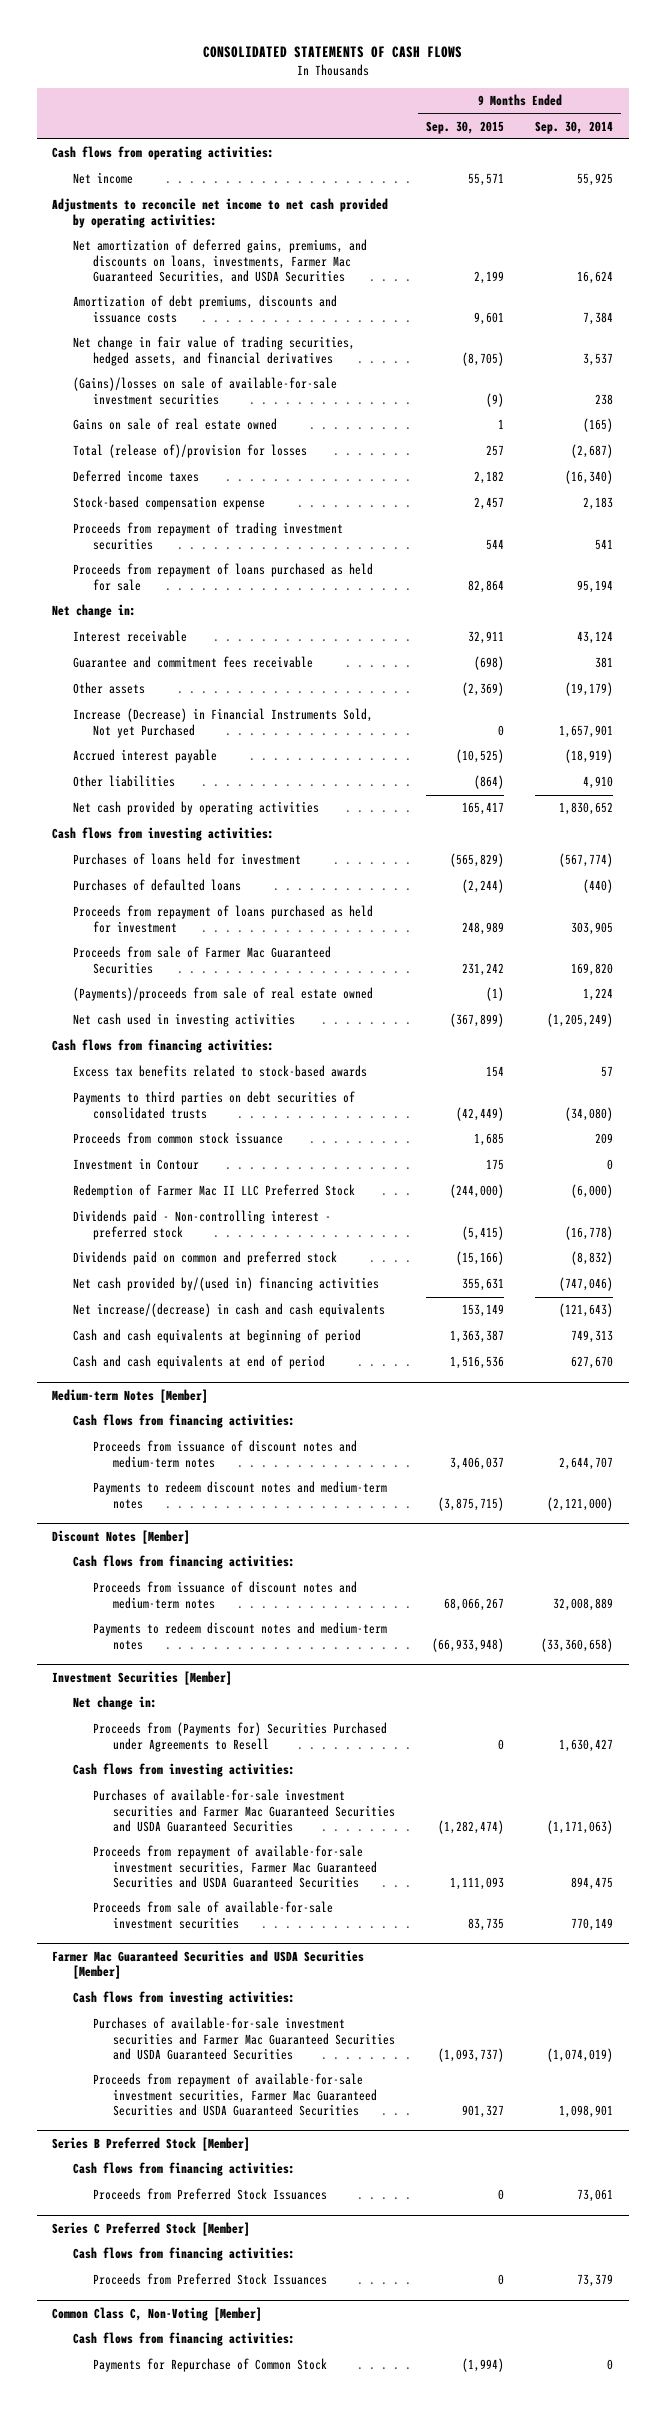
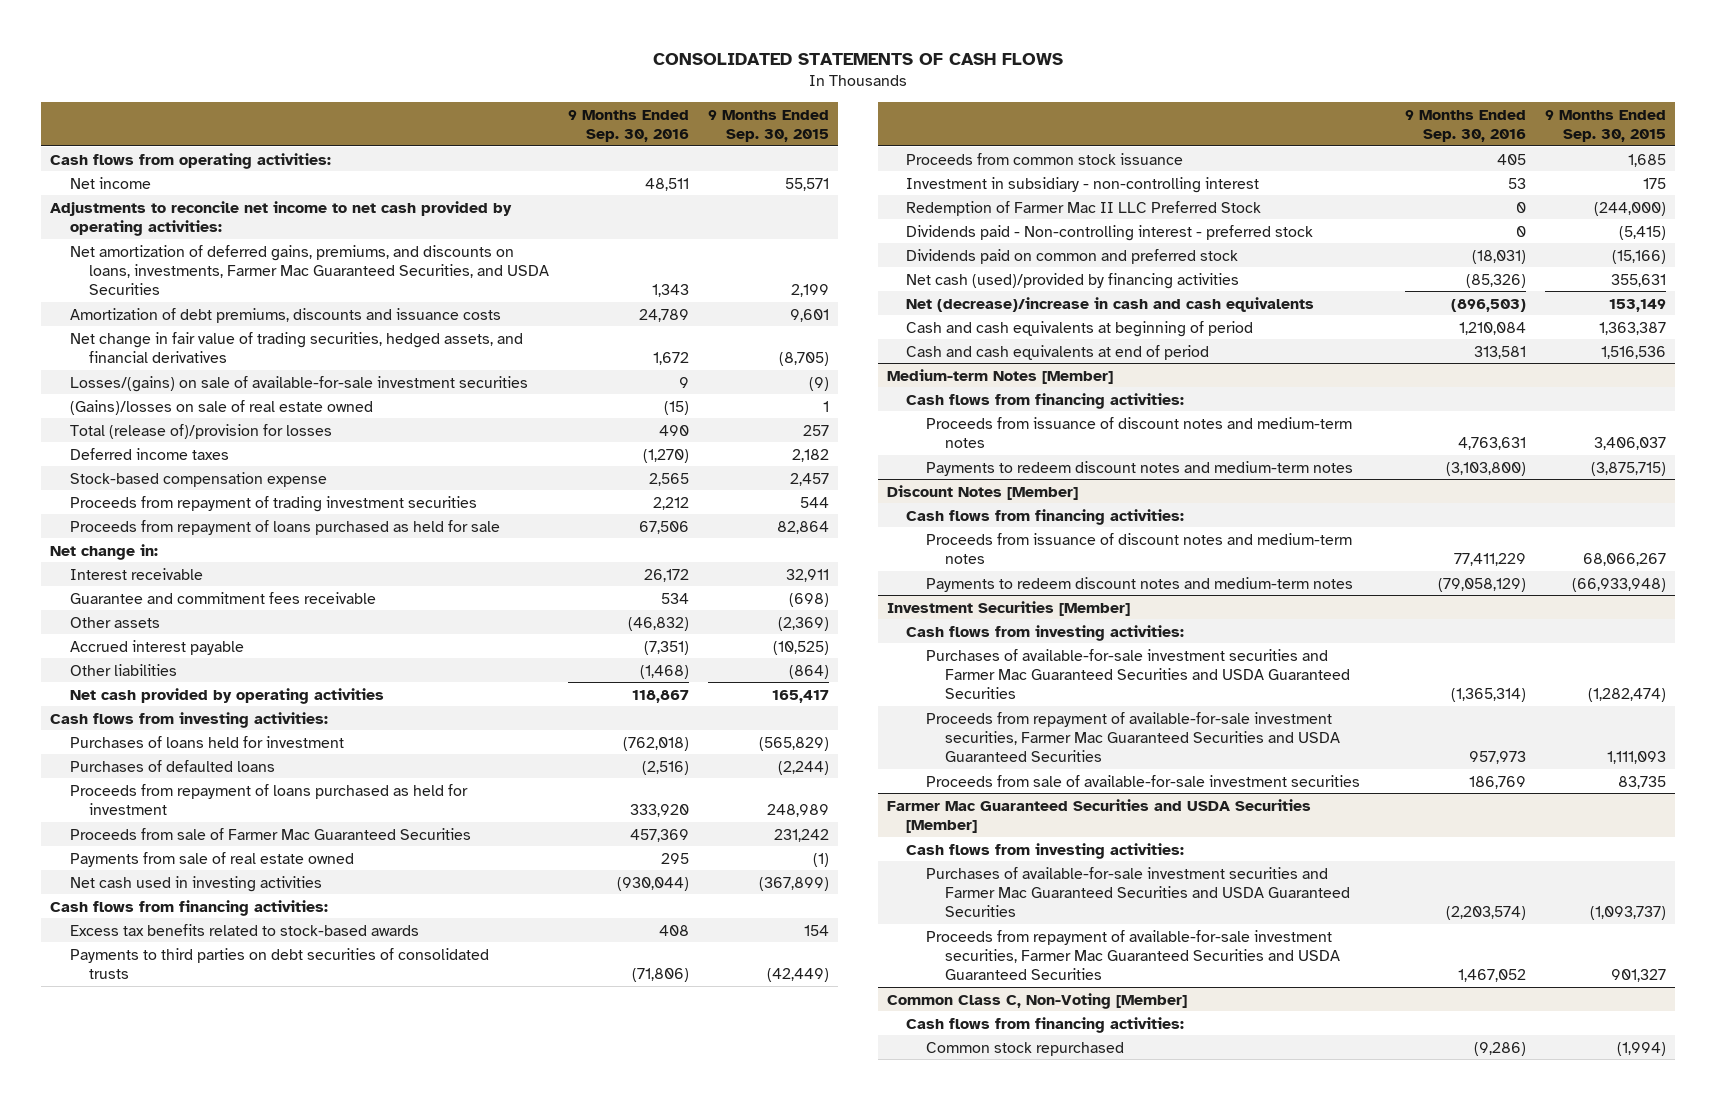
- | 9 Months Ended Sep. 30, 2015 | 9 Months Ended Sep. 30, 2014
+ | 9 Months Ended Sep. 30, 2016 | 9 Months Ended Sep. 30, 2015
- (Gains)/losses on sale of available-for-sale investment securities | (9) | 238
- Gains on sale of real estate owned | 1 | (165)
+ Losses/(gains) on sale of available-for-sale investment securities | 9 | (9)
+ (Gains)/losses on sale of real estate owned | (15) | 1
- Increase (Decrease) in Financial Instruments Sold, Not yet Purchased | 0 | 1,657,901
- (Payments)/proceeds from sale of real estate owned | (1) | 1,224
+ Payments from sale of real estate owned | 295 | (1)
- Investment in Contour | 175 | 0
+ Investment in subsidiary - non-controlling interest | 53 | 175
- Net cash provided by/(used in) financing activities | 355,631 | (747,046)
- Net increase/(decrease) in cash and cash equivalents | 153,149 | (121,643)
+ Net cash (used)/provided by financing activities | (85,326) | 355,631
+ Net (decrease)/increase in cash and cash equivalents | (896,503) | 153,149
@ Investment Securities [Member]
- Net change in:
- Proceeds from (Payments for) Securities Purchased under Agreements to Resell | 0 | 1,630,427
- Series B Preferred Stock [Member]
- Cash flows from financing activities:
- Proceeds from Preferred Stock Issuances | 0 | 73,061
- Series C Preferred Stock [Member]
- Cash flows from financing activities:
- Proceeds from Preferred Stock Issuances | 0 | 73,379
@ Common Class C, Non-Voting [Member]
- Payments for Repurchase of Common Stock | (1,994) | 0
+ Common stock repurchased | (9,286) | (1,994)

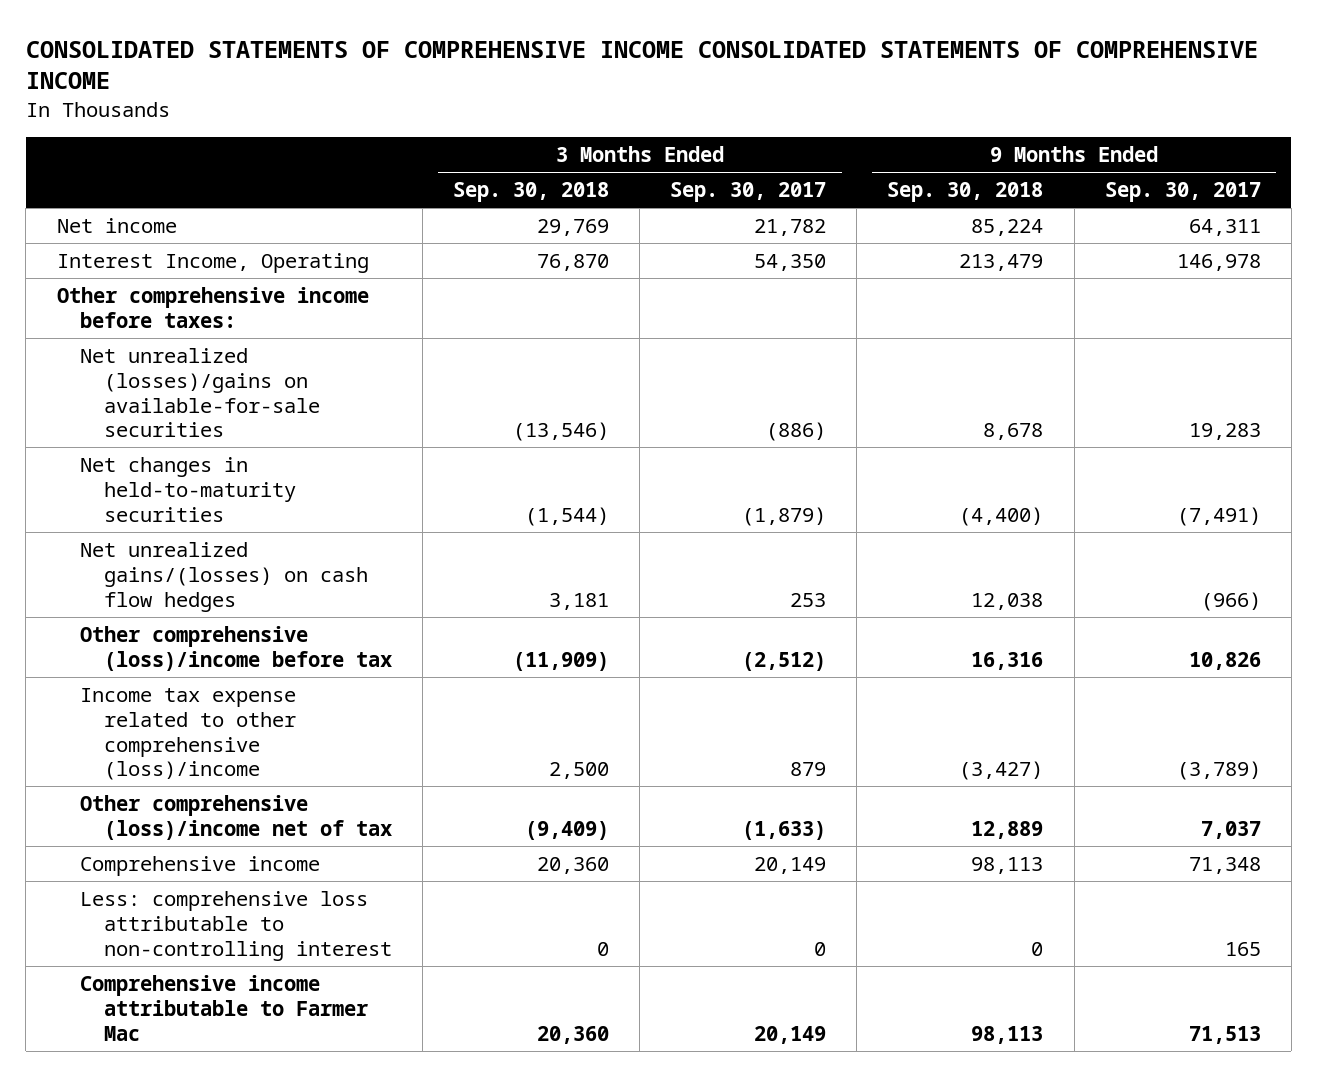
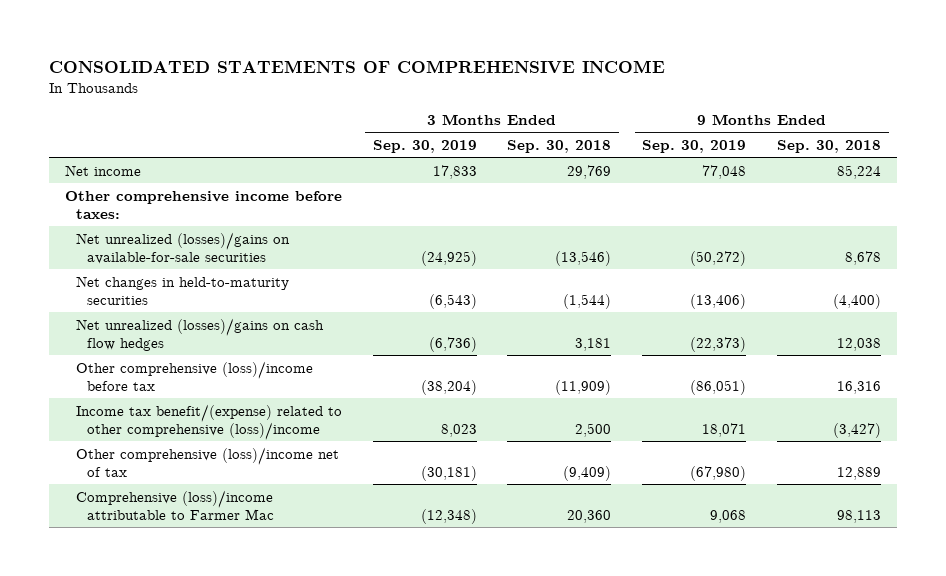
- CONSOLIDATED STATEMENTS OF COMPREHENSIVE INCOME CONSOLIDATED STATEMENTS OF COMPREHENSIVE INCOME
+ CONSOLIDATED STATEMENTS OF COMPREHENSIVE INCOME
- | 3 Months Ended Sep. 30, 2018 | 3 Months Ended Sep. 30, 2017 | 9 Months Ended Sep. 30, 2018 | 9 Months Ended Sep. 30, 2017
+ | 3 Months Ended Sep. 30, 2019 | 3 Months Ended Sep. 30, 2018 | 9 Months Ended Sep. 30, 2019 | 9 Months Ended Sep. 30, 2018
- Interest Income, Operating | 76,870 | 54,350 | 213,479 | 146,978
- Net unrealized gains/(losses) on cash flow hedges | 3,181 | 253 | 12,038 | (966)
+ Net unrealized (losses)/gains on cash flow hedges | (6,736) | 3,181 | (22,373) | 12,038
- Income tax expense related to other comprehensive (loss)/income | 2,500 | 879 | (3,427) | (3,789)
+ Income tax benefit/(expense) related to other comprehensive (loss)/income | 8,023 | 2,500 | 18,071 | (3,427)
- Comprehensive income | 20,360 | 20,149 | 98,113 | 71,348
- Less: comprehensive loss attributable to non-controlling interest | 0 | 0 | 0 | 165
- Comprehensive income attributable to Farmer Mac | 20,360 | 20,149 | 98,113 | 71,513
+ Comprehensive (loss)/income attributable to Farmer Mac | (12,348) | 20,360 | 9,068 | 98,113

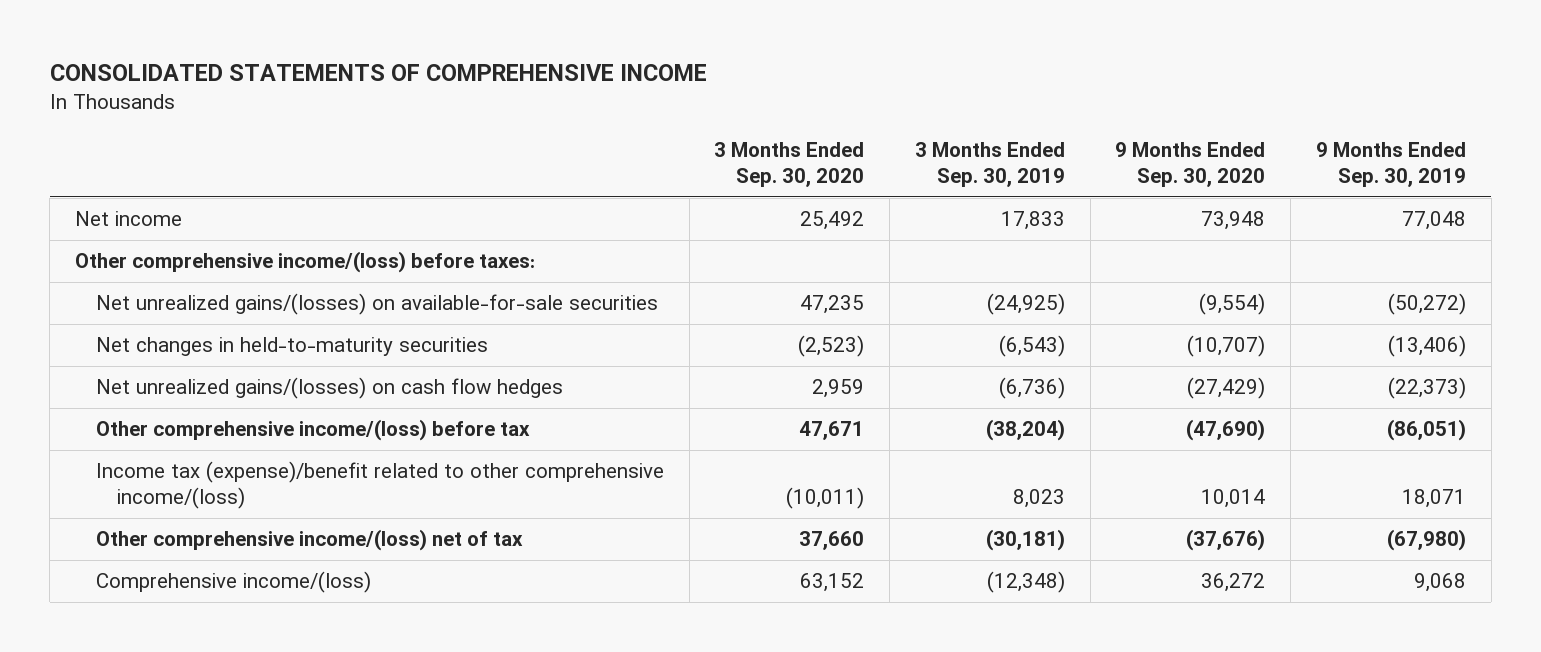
- | 3 Months Ended Sep. 30, 2019 | 3 Months Ended Sep. 30, 2018 | 9 Months Ended Sep. 30, 2019 | 9 Months Ended Sep. 30, 2018
+ | 3 Months Ended Sep. 30, 2020 | 3 Months Ended Sep. 30, 2019 | 9 Months Ended Sep. 30, 2020 | 9 Months Ended Sep. 30, 2019
- Other comprehensive income before taxes:
- Net unrealized (losses)/gains on available-for-sale securities | (24,925) | (13,546) | (50,272) | 8,678
+ Other comprehensive income/(loss) before taxes:
+ Net unrealized gains/(losses) on available-for-sale securities | 47,235 | (24,925) | (9,554) | (50,272)
- Net unrealized (losses)/gains on cash flow hedges | (6,736) | 3,181 | (22,373) | 12,038
- Other comprehensive (loss)/income before tax | (38,204) | (11,909) | (86,051) | 16,316
- Income tax benefit/(expense) related to other comprehensive (loss)/income | 8,023 | 2,500 | 18,071 | (3,427)
- Other comprehensive (loss)/income net of tax | (30,181) | (9,409) | (67,980) | 12,889
- Comprehensive (loss)/income attributable to Farmer Mac | (12,348) | 20,360 | 9,068 | 98,113
+ Net unrealized gains/(losses) on cash flow hedges | 2,959 | (6,736) | (27,429) | (22,373)
+ Other comprehensive income/(loss) before tax | 47,671 | (38,204) | (47,690) | (86,051)
+ Income tax (expense)/benefit related to other comprehensive income/(loss) | (10,011) | 8,023 | 10,014 | 18,071
+ Other comprehensive income/(loss) net of tax | 37,660 | (30,181) | (37,676) | (67,980)
+ Comprehensive income/(loss) | 63,152 | (12,348) | 36,272 | 9,068

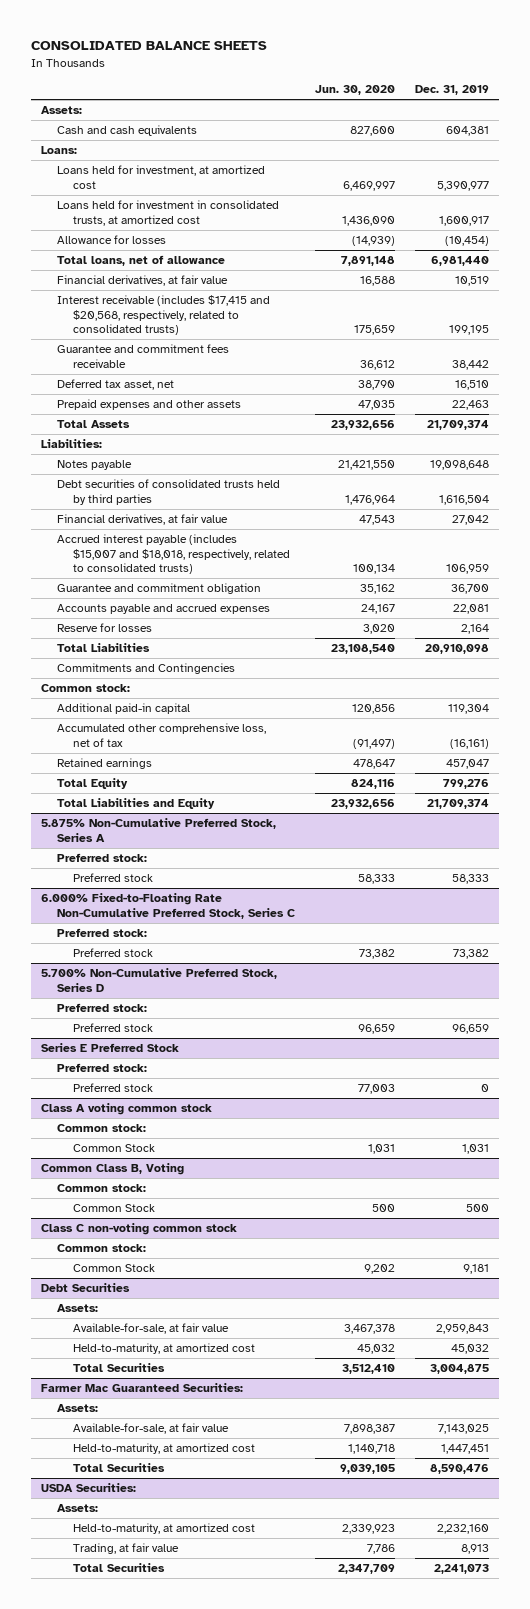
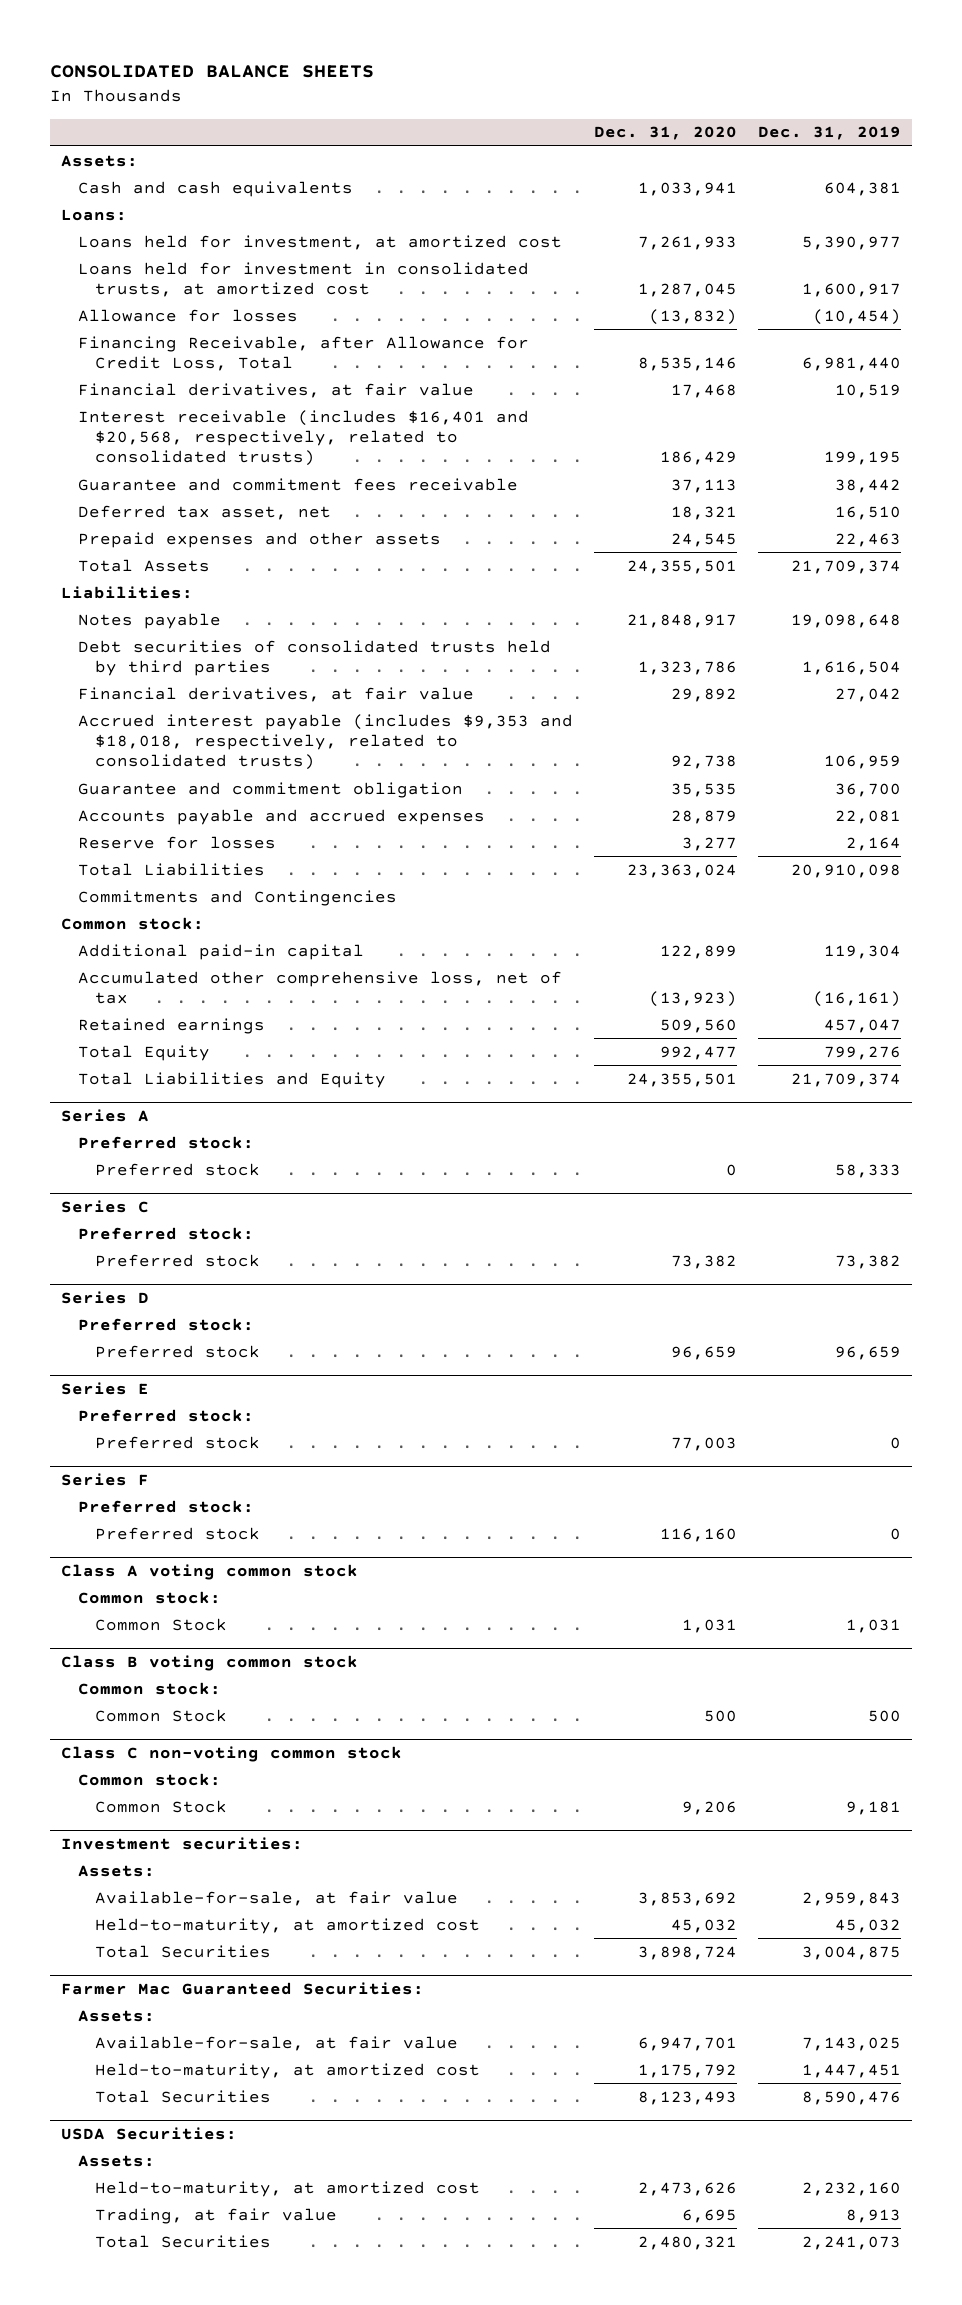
- | Jun. 30, 2020 | Dec. 31, 2019
+ | Dec. 31, 2020 | Dec. 31, 2019
- Total loans, net of allowance | 7,891,148 | 6,981,440
+ Financing Receivable, after Allowance for Credit Loss, Total | 8,535,146 | 6,981,440
- Interest receivable (includes $17,415 and $20,568, respectively, related to consolidated trusts) | 175,659 | 199,195
+ Interest receivable (includes $16,401 and $20,568, respectively, related to consolidated trusts) | 186,429 | 199,195
- Accrued interest payable (includes $15,007 and $18,018, respectively, related to consolidated trusts) | 100,134 | 106,959
+ Accrued interest payable (includes $9,353 and $18,018, respectively, related to consolidated trusts) | 92,738 | 106,959
- 5.875% Non-Cumulative Preferred Stock, Series A
+ Series A
- 6.000% Fixed-to-Floating Rate Non-Cumulative Preferred Stock, Series C
+ Series C
- 5.700% Non-Cumulative Preferred Stock, Series D
+ Series D
- Series E Preferred Stock
+ Series E
+ Series F
+ Preferred stock:
+ Preferred stock | 116,160 | 0
- Common Class B, Voting
+ Class B voting common stock
- Debt Securities
+ Investment securities:

